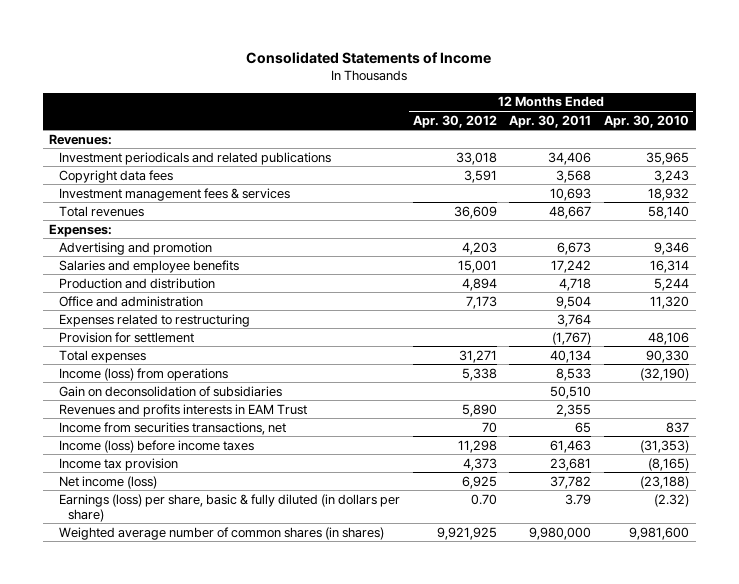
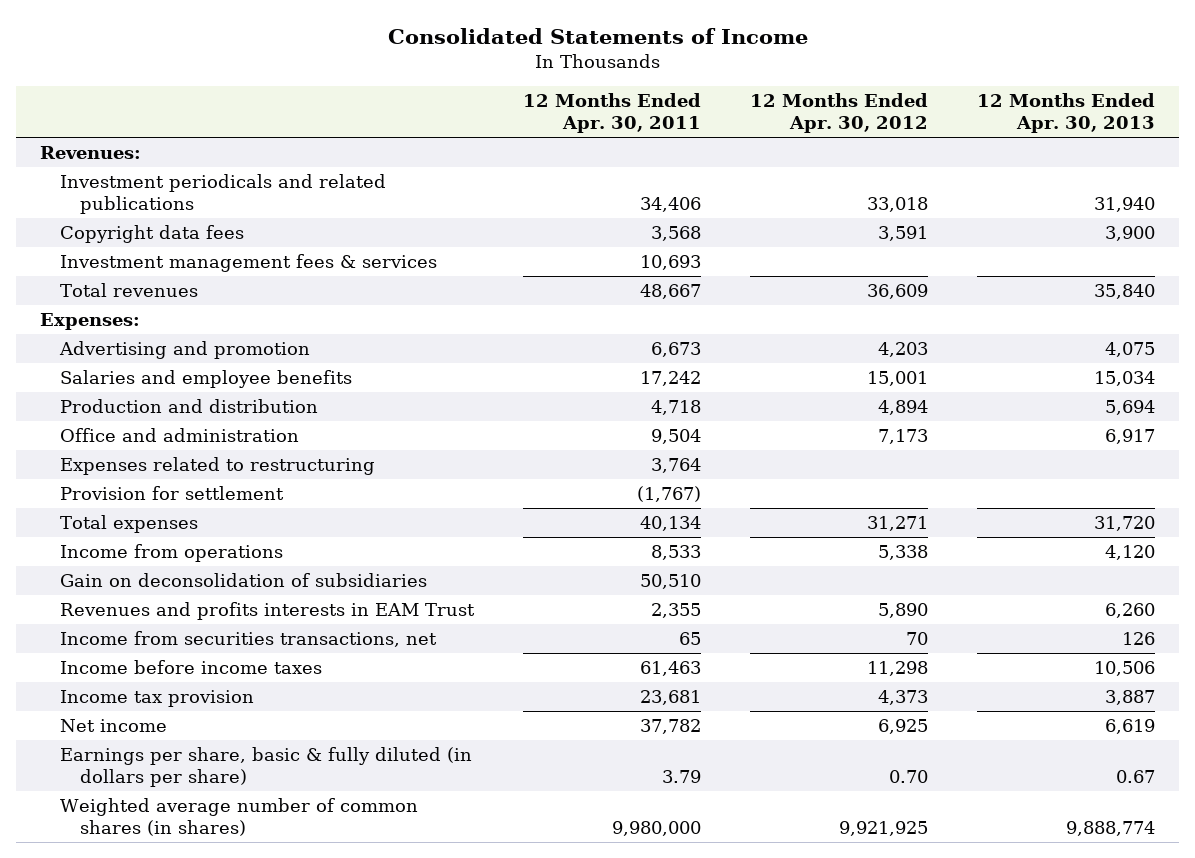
- | 12 Months Ended Apr. 30, 2012 | 12 Months Ended Apr. 30, 2011 | 12 Months Ended Apr. 30, 2010
+ | 12 Months Ended Apr. 30, 2011 | 12 Months Ended Apr. 30, 2012 | 12 Months Ended Apr. 30, 2013
- Income (loss) from operations | 5,338 | 8,533 | (32,190)
+ Income from operations | 8,533 | 5,338 | 4,120
- Income (loss) before income taxes | 11,298 | 61,463 | (31,353)
+ Income before income taxes | 61,463 | 11,298 | 10,506
- Net income (loss) | 6,925 | 37,782 | (23,188)
- Earnings (loss) per share, basic & fully diluted (in dollars per share) | 0.70 | 3.79 | (2.32)
+ Net income | 37,782 | 6,925 | 6,619
+ Earnings per share, basic & fully diluted (in dollars per share) | 3.79 | 0.70 | 0.67

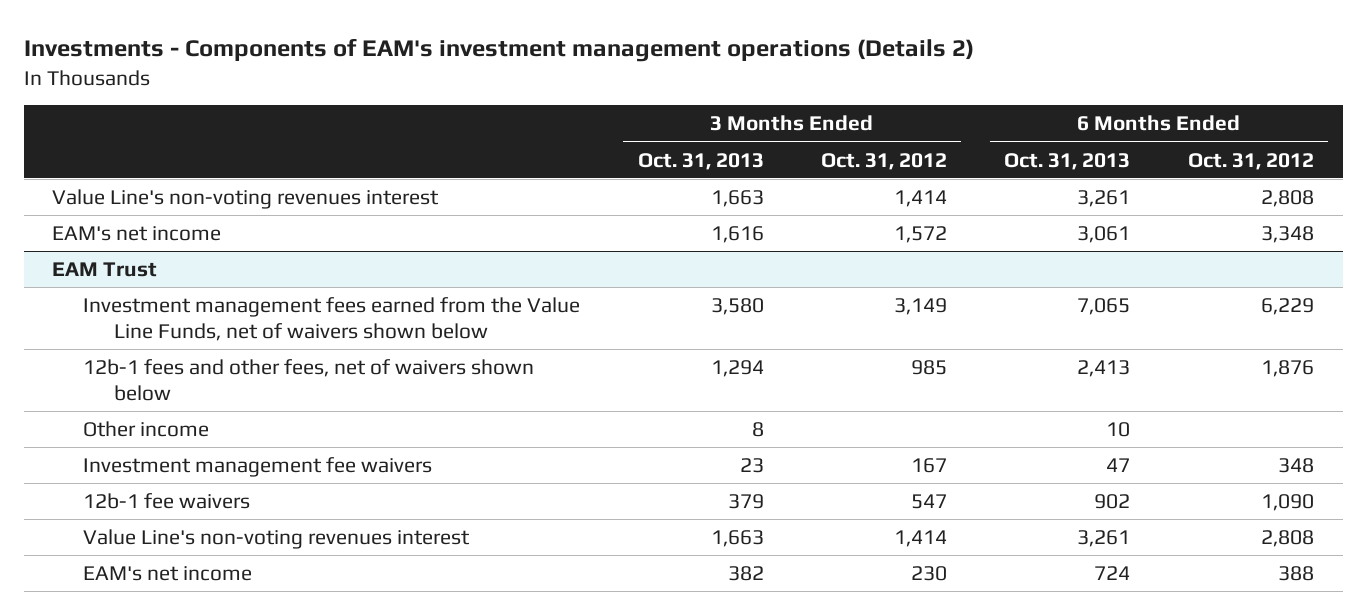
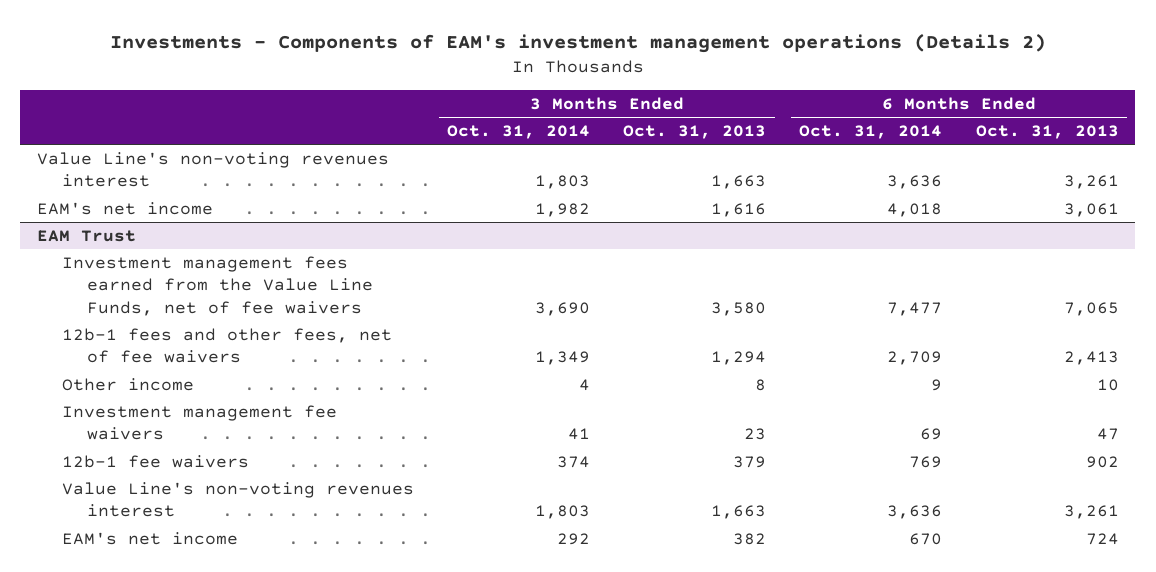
- | 3 Months Ended Oct. 31, 2013 | 3 Months Ended Oct. 31, 2012 | 6 Months Ended Oct. 31, 2013 | 6 Months Ended Oct. 31, 2012
+ | 3 Months Ended Oct. 31, 2014 | 3 Months Ended Oct. 31, 2013 | 6 Months Ended Oct. 31, 2014 | 6 Months Ended Oct. 31, 2013
@ EAM Trust
- Investment management fees earned from the Value Line Funds, net of waivers shown below | 3,580 | 3,149 | 7,065 | 6,229
- 12b-1 fees and other fees, net of waivers shown below | 1,294 | 985 | 2,413 | 1,876
+ Investment management fees earned from the Value Line Funds, net of fee waivers | 3,690 | 3,580 | 7,477 | 7,065
+ 12b-1 fees and other fees, net of fee waivers | 1,349 | 1,294 | 2,709 | 2,413

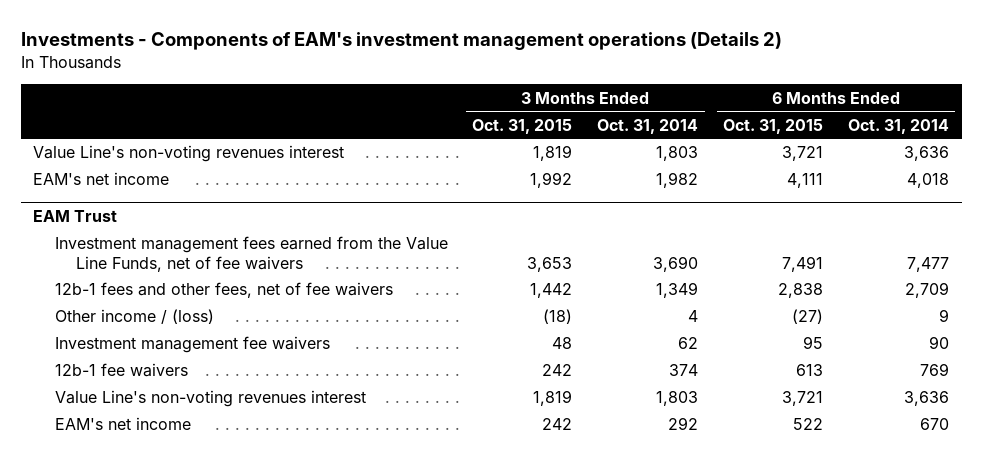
- | 3 Months Ended Oct. 31, 2014 | 3 Months Ended Oct. 31, 2013 | 6 Months Ended Oct. 31, 2014 | 6 Months Ended Oct. 31, 2013
+ | 3 Months Ended Oct. 31, 2015 | 3 Months Ended Oct. 31, 2014 | 6 Months Ended Oct. 31, 2015 | 6 Months Ended Oct. 31, 2014
@ EAM Trust
- Other income | 4 | 8 | 9 | 10
- Investment management fee waivers | 41 | 23 | 69 | 47
+ Other income / (loss) | (18) | 4 | (27) | 9
+ Investment management fee waivers | 48 | 62 | 95 | 90

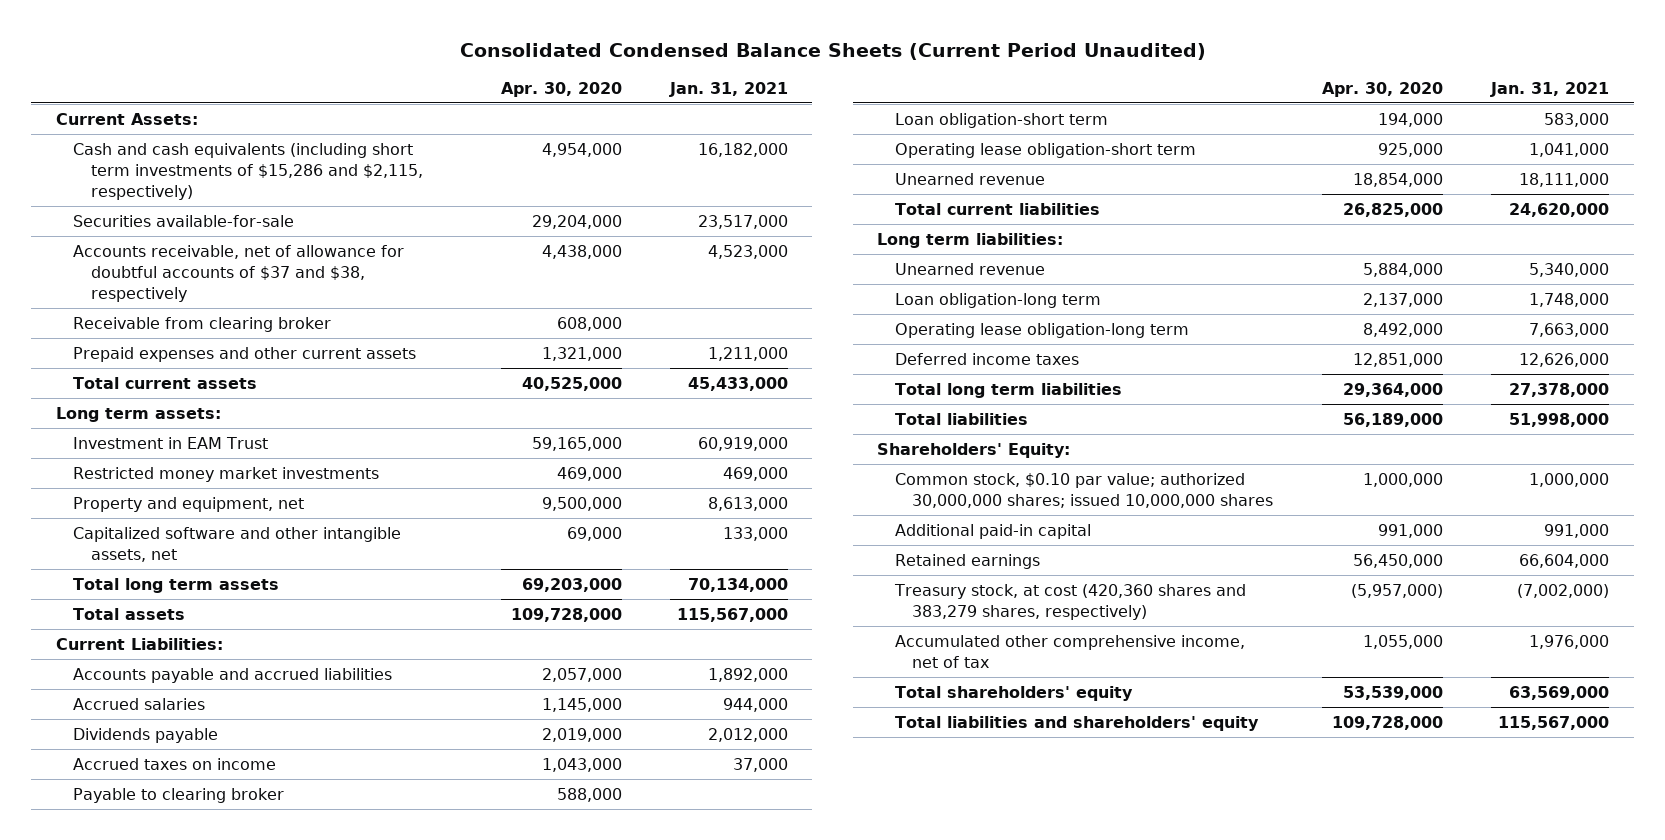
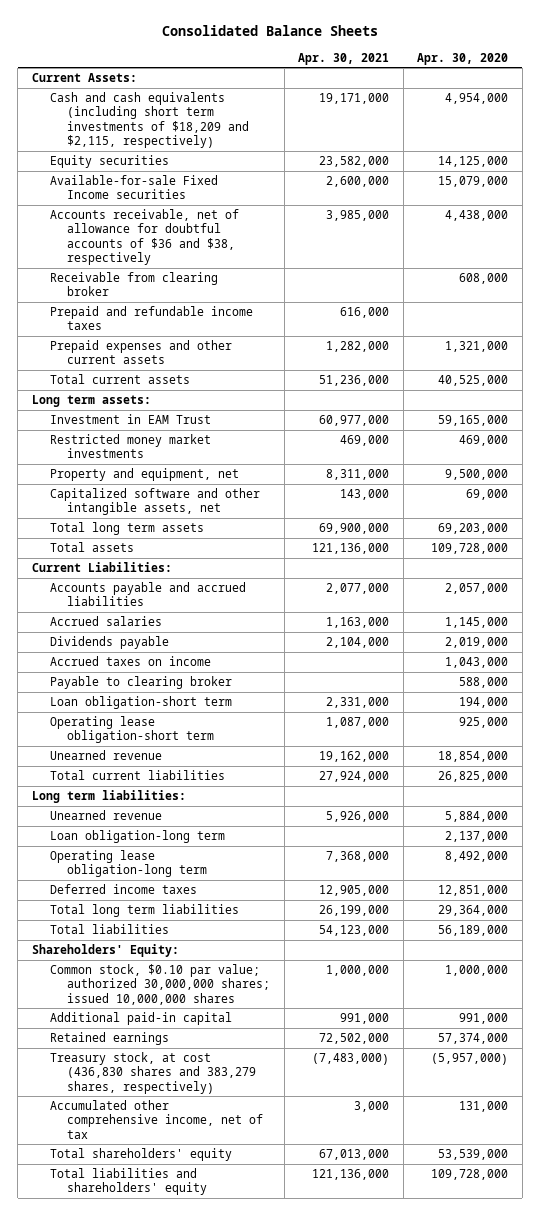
- Consolidated Condensed Balance Sheets (Current Period Unaudited)
+ Consolidated Balance Sheets
- | Apr. 30, 2020 | Jan. 31, 2021
+ | Apr. 30, 2021 | Apr. 30, 2020
- Cash and cash equivalents (including short term investments of $15,286 and $2,115, respectively) | 4,954,000 | 16,182,000
- Securities available-for-sale | 29,204,000 | 23,517,000
- Accounts receivable, net of allowance for doubtful accounts of $37 and $38, respectively | 4,438,000 | 4,523,000
+ Cash and cash equivalents (including short term investments of $18,209 and $2,115, respectively) | 19,171,000 | 4,954,000
+ Equity securities | 23,582,000 | 14,125,000
+ Available-for-sale Fixed Income securities | 2,600,000 | 15,079,000
+ Accounts receivable, net of allowance for doubtful accounts of $36 and $38, respectively | 3,985,000 | 4,438,000
+ Prepaid and refundable income taxes | 616,000 |
- Retained earnings | 56,450,000 | 66,604,000
- Treasury stock, at cost (420,360 shares and 383,279 shares, respectively) | (5,957,000) | (7,002,000)
- Accumulated other comprehensive income, net of tax | 1,055,000 | 1,976,000
+ Retained earnings | 72,502,000 | 57,374,000
+ Treasury stock, at cost (436,830 shares and 383,279 shares, respectively) | (7,483,000) | (5,957,000)
+ Accumulated other comprehensive income, net of tax | 3,000 | 131,000

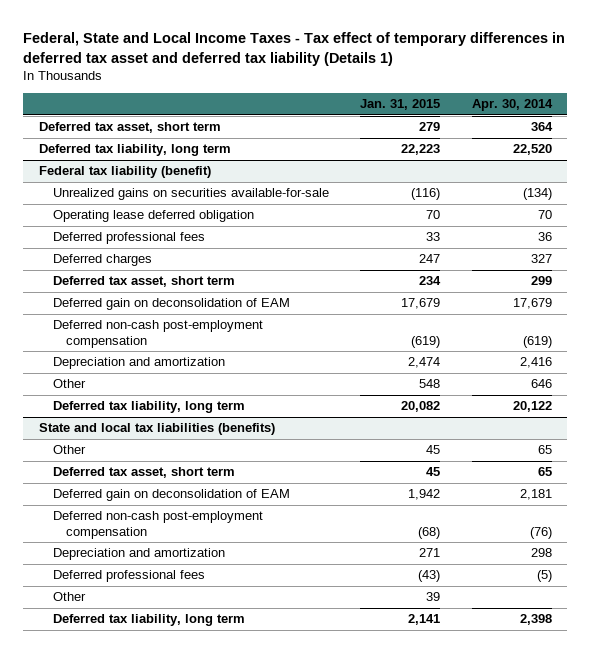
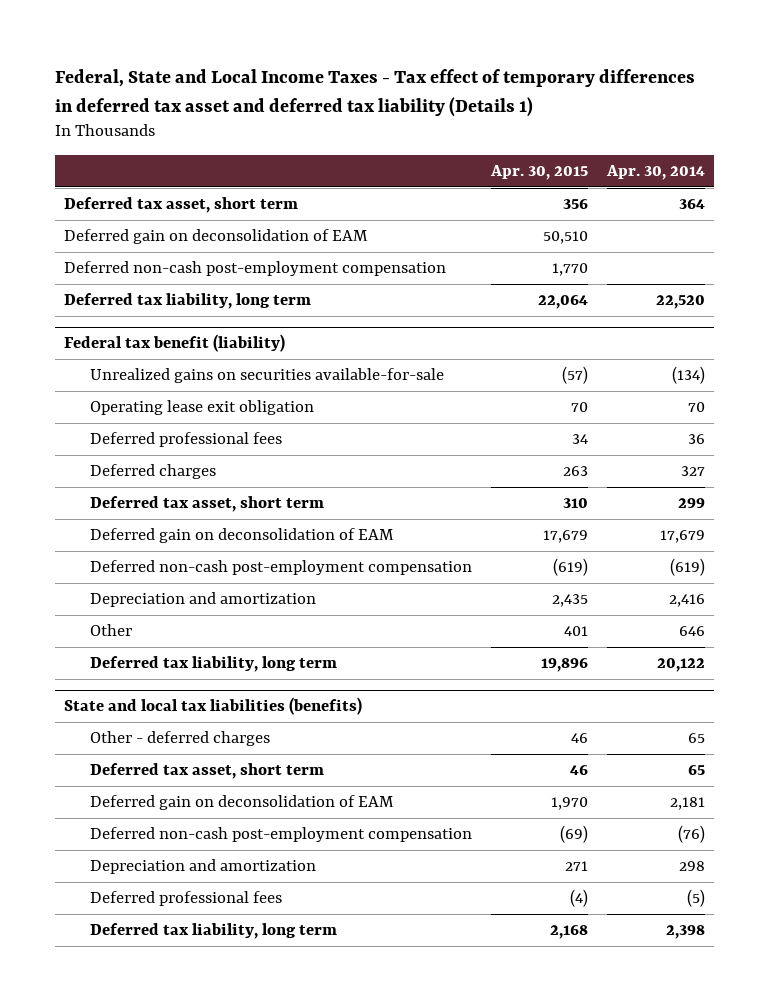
- | Jan. 31, 2015 | Apr. 30, 2014
+ | Apr. 30, 2015 | Apr. 30, 2014
+ Deferred gain on deconsolidation of EAM | 50,510 |
+ Deferred non-cash post-employment compensation | 1,770 |
- Federal tax liability (benefit)
+ Federal tax benefit (liability)
- Operating lease deferred obligation | 70 | 70
+ Operating lease exit obligation | 70 | 70
@ State and local tax liabilities (benefits)
- Other | 45 | 65
+ Other - deferred charges | 46 | 65
- Other | 39 |

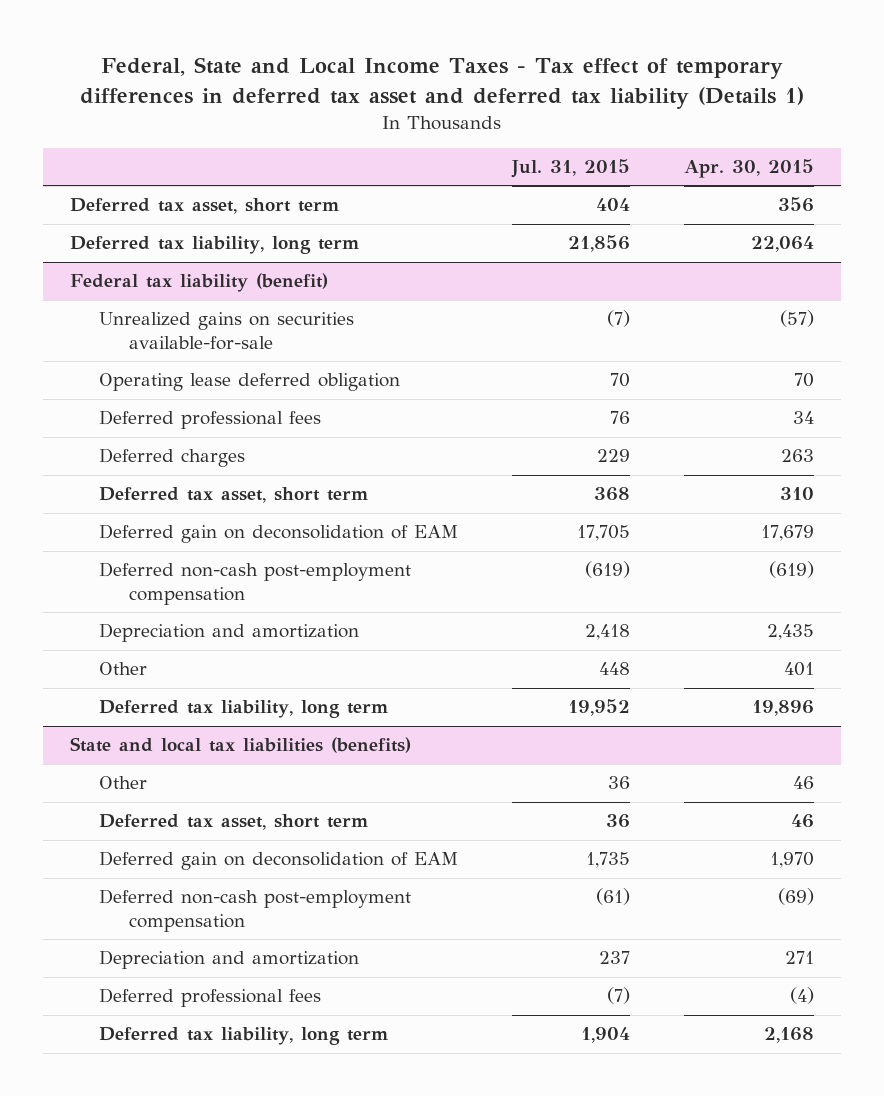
- | Apr. 30, 2015 | Apr. 30, 2014
+ | Jul. 31, 2015 | Apr. 30, 2015
- Deferred gain on deconsolidation of EAM | 50,510 |
- Deferred non-cash post-employment compensation | 1,770 |
- Federal tax benefit (liability)
+ Federal tax liability (benefit)
- Operating lease exit obligation | 70 | 70
+ Operating lease deferred obligation | 70 | 70
@ State and local tax liabilities (benefits)
- Other - deferred charges | 46 | 65
+ Other | 36 | 46

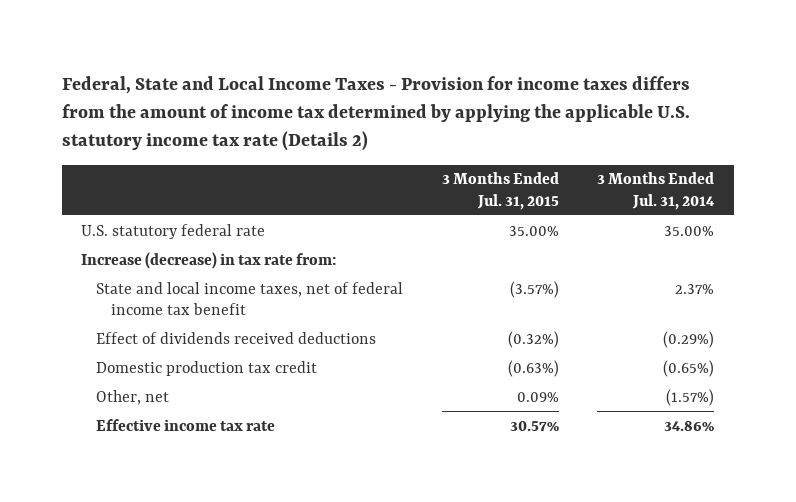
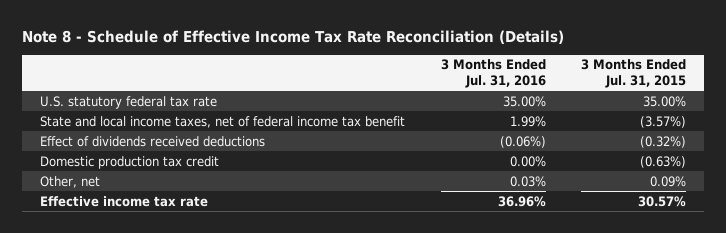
- Federal, State and Local Income Taxes - Provision for income taxes differs from the amount of income tax determined by applying the applicable U.S. statutory income tax rate (Details 2)
+ Note 8 - Schedule of Effective Income Tax Rate Reconciliation (Details)
- | 3 Months Ended Jul. 31, 2015 | 3 Months Ended Jul. 31, 2014
+ | 3 Months Ended Jul. 31, 2016 | 3 Months Ended Jul. 31, 2015
- U.S. statutory federal rate | 35.00% | 35.00%
- Increase (decrease) in tax rate from:
+ U.S. statutory federal tax rate | 35.00% | 35.00%

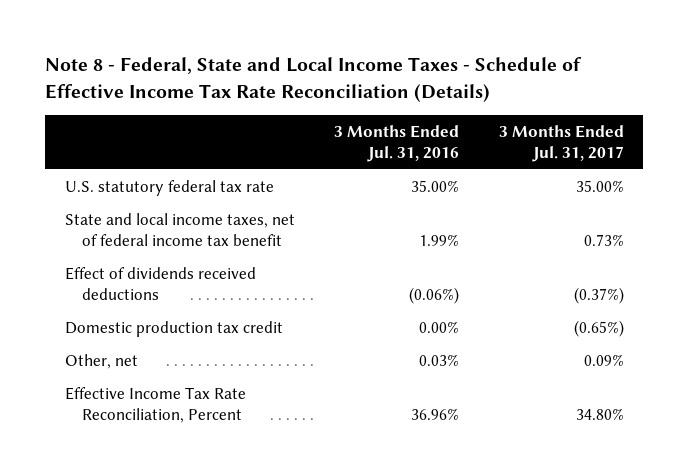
- Note 8 - Schedule of Effective Income Tax Rate Reconciliation (Details)
+ Note 8 - Federal, State and Local Income Taxes - Schedule of Effective Income Tax Rate Reconciliation (Details)
- | 3 Months Ended Jul. 31, 2016 | 3 Months Ended Jul. 31, 2015
+ | 3 Months Ended Jul. 31, 2016 | 3 Months Ended Jul. 31, 2017
- Effective income tax rate | 36.96% | 30.57%
+ Effective Income Tax Rate Reconciliation, Percent | 36.96% | 34.80%

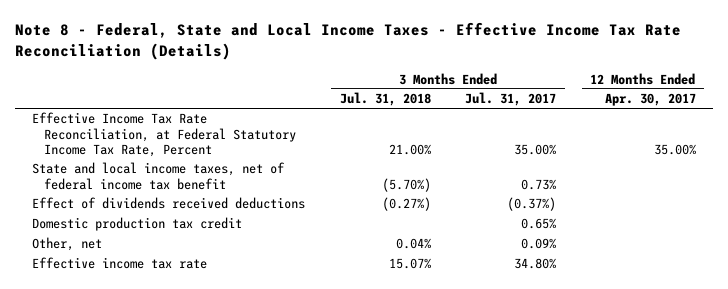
- Note 8 - Federal, State and Local Income Taxes - Schedule of Effective Income Tax Rate Reconciliation (Details)
+ Note 8 - Federal, State and Local Income Taxes - Effective Income Tax Rate Reconciliation (Details)
- | 3 Months Ended Jul. 31, 2016 | 3 Months Ended Jul. 31, 2017
+ | 3 Months Ended Jul. 31, 2018 | 3 Months Ended Jul. 31, 2017 | 12 Months Ended Apr. 30, 2017
- U.S. statutory federal tax rate | 35.00% | 35.00%
+ Effective Income Tax Rate Reconciliation, at Federal Statutory Income Tax Rate, Percent | 21.00% | 35.00% | 35.00%
- Domestic production tax credit | 0.00% | (0.65%)
+ Domestic production tax credit | | 0.65% |
- Effective Income Tax Rate Reconciliation, Percent | 36.96% | 34.80%
+ Effective income tax rate | 15.07% | 34.80% |

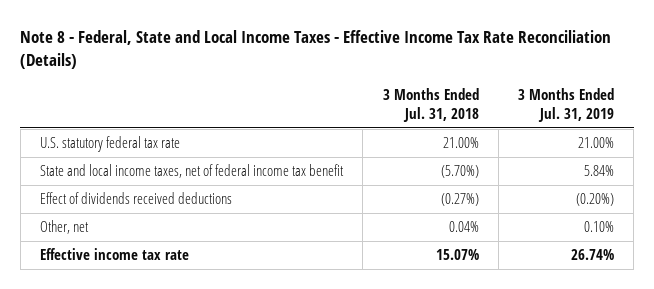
- | 3 Months Ended Jul. 31, 2018 | 3 Months Ended Jul. 31, 2017 | 12 Months Ended Apr. 30, 2017
+ | 3 Months Ended Jul. 31, 2018 | 3 Months Ended Jul. 31, 2019
- Effective Income Tax Rate Reconciliation, at Federal Statutory Income Tax Rate, Percent | 21.00% | 35.00% | 35.00%
+ U.S. statutory federal tax rate | 21.00% | 21.00%
- Domestic production tax credit | | 0.65% |

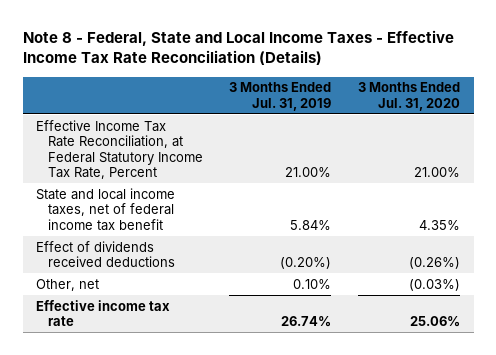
- | 3 Months Ended Jul. 31, 2018 | 3 Months Ended Jul. 31, 2019
+ | 3 Months Ended Jul. 31, 2019 | 3 Months Ended Jul. 31, 2020
- U.S. statutory federal tax rate | 21.00% | 21.00%
+ Effective Income Tax Rate Reconciliation, at Federal Statutory Income Tax Rate, Percent | 21.00% | 21.00%

